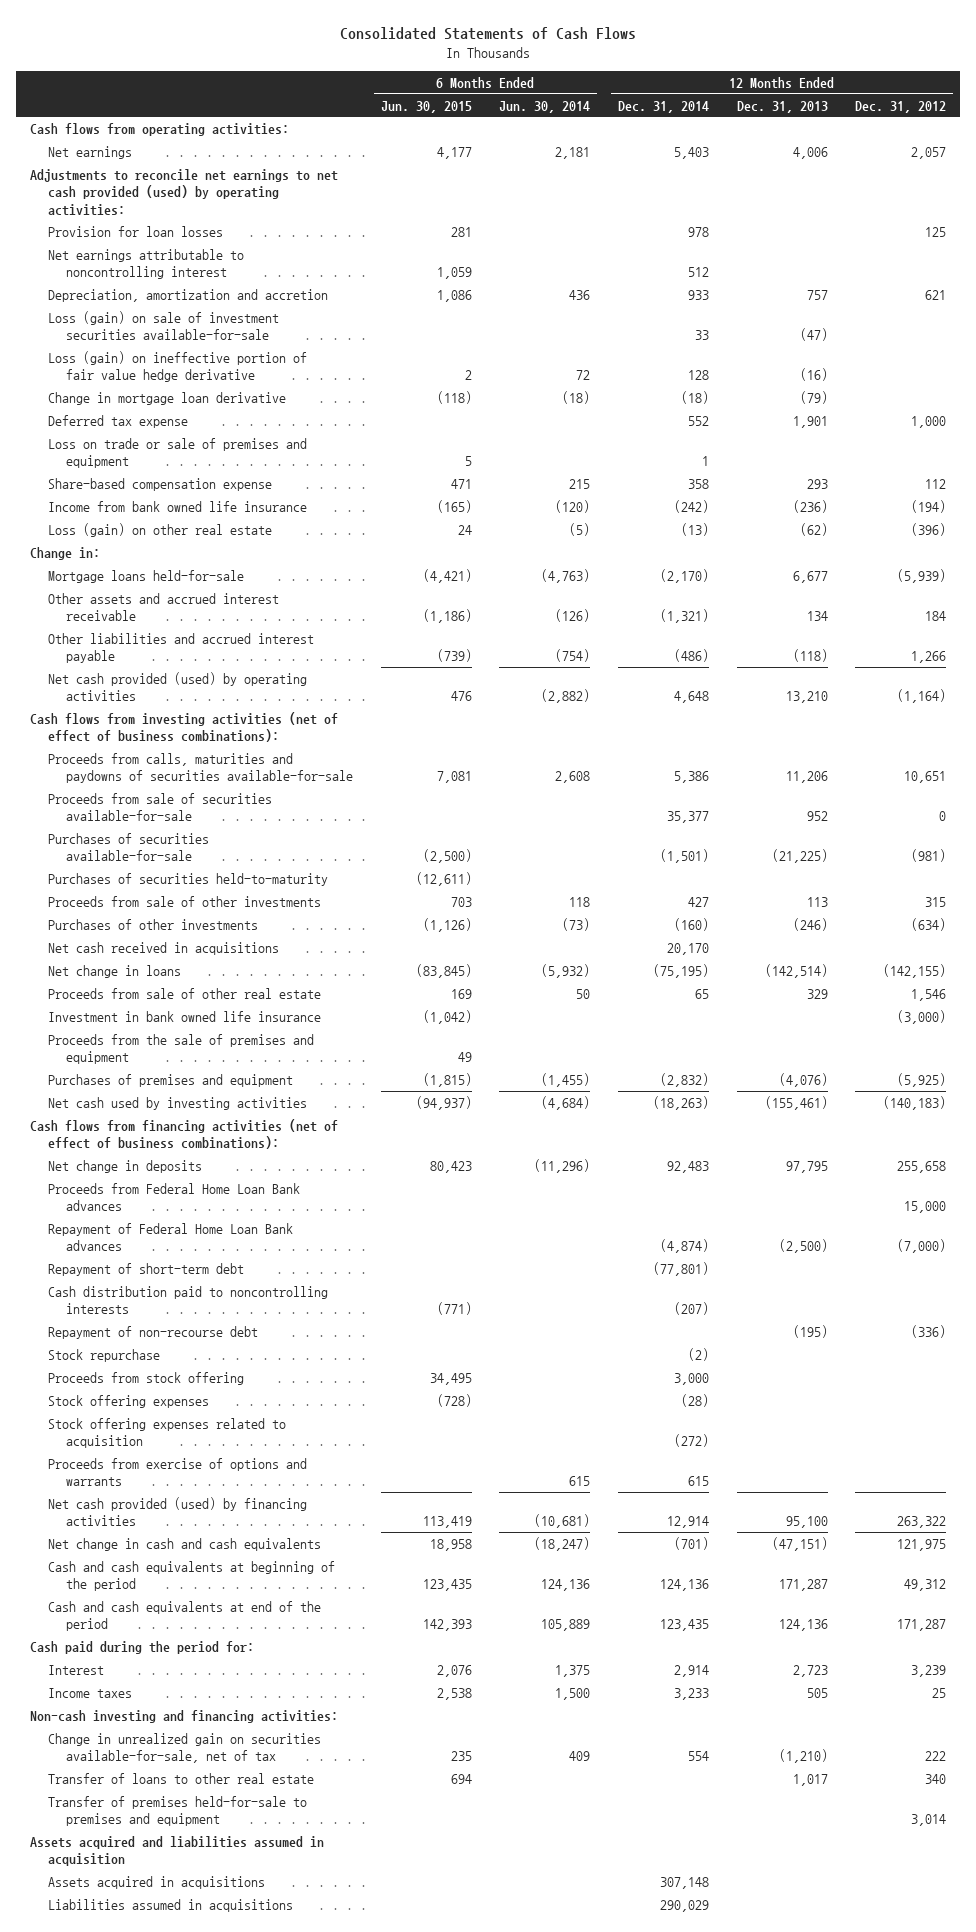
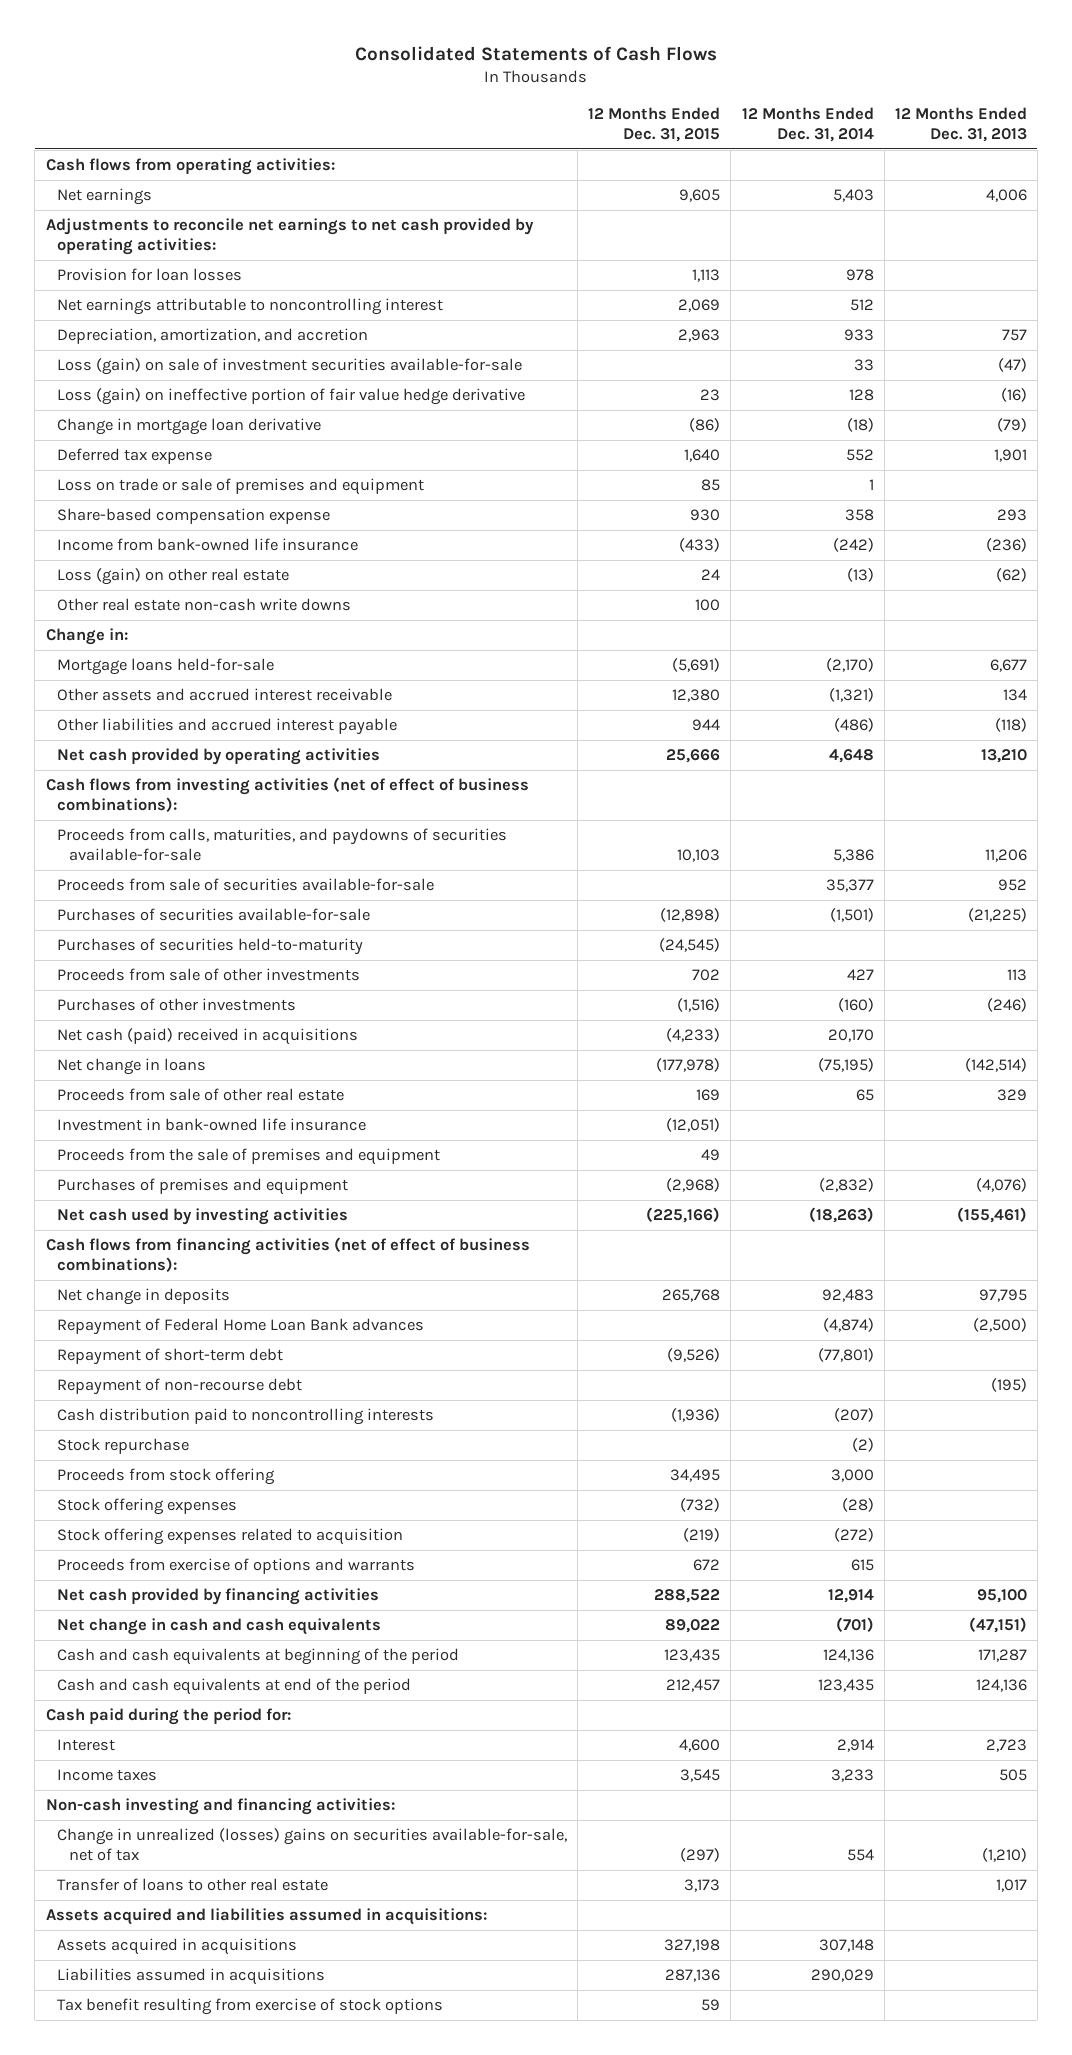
- | 6 Months Ended Jun. 30, 2015 | 6 Months Ended Jun. 30, 2014 | 12 Months Ended Dec. 31, 2014 | 12 Months Ended Dec. 31, 2013 | 12 Months Ended Dec. 31, 2012
+ | 12 Months Ended Dec. 31, 2015 | 12 Months Ended Dec. 31, 2014 | 12 Months Ended Dec. 31, 2013
- Adjustments to reconcile net earnings to net cash provided (used) by operating activities:
+ Adjustments to reconcile net earnings to net cash provided by operating activities:
- Depreciation, amortization and accretion | 1,086 | 436 | 933 | 757 | 621
+ Depreciation, amortization, and accretion | 2,963 | 933 | 757
- Income from bank owned life insurance | (165) | (120) | (242) | (236) | (194)
+ Income from bank-owned life insurance | (433) | (242) | (236)
+ Other real estate non-cash write downs | 100 | |
- Net cash provided (used) by operating activities | 476 | (2,882) | 4,648 | 13,210 | (1,164)
+ Net cash provided by operating activities | 25,666 | 4,648 | 13,210
- Proceeds from calls, maturities and paydowns of securities available-for-sale | 7,081 | 2,608 | 5,386 | 11,206 | 10,651
+ Proceeds from calls, maturities, and paydowns of securities available-for-sale | 10,103 | 5,386 | 11,206
- Net cash received in acquisitions | | | 20,170 | |
+ Net cash (paid) received in acquisitions | (4,233) | 20,170 |
- Investment in bank owned life insurance | (1,042) | | | | (3,000)
+ Investment in bank-owned life insurance | (12,051) | |
- Proceeds from Federal Home Loan Bank advances | | | | | 15,000
moved down: Cash distribution paid to noncontrolling interests | (1,936) | (207) |
- Net cash provided (used) by financing activities | 113,419 | (10,681) | 12,914 | 95,100 | 263,322
+ Net cash provided by financing activities | 288,522 | 12,914 | 95,100
- Change in unrealized gain on securities available-for-sale, net of tax | 235 | 409 | 554 | (1,210) | 222
+ Change in unrealized (losses) gains on securities available-for-sale, net of tax | (297) | 554 | (1,210)
- Transfer of premises held-for-sale to premises and equipment | | | | | 3,014
- Assets acquired and liabilities assumed in acquisition
+ Assets acquired and liabilities assumed in acquisitions:
+ Tax benefit resulting from exercise of stock options | 59 | |

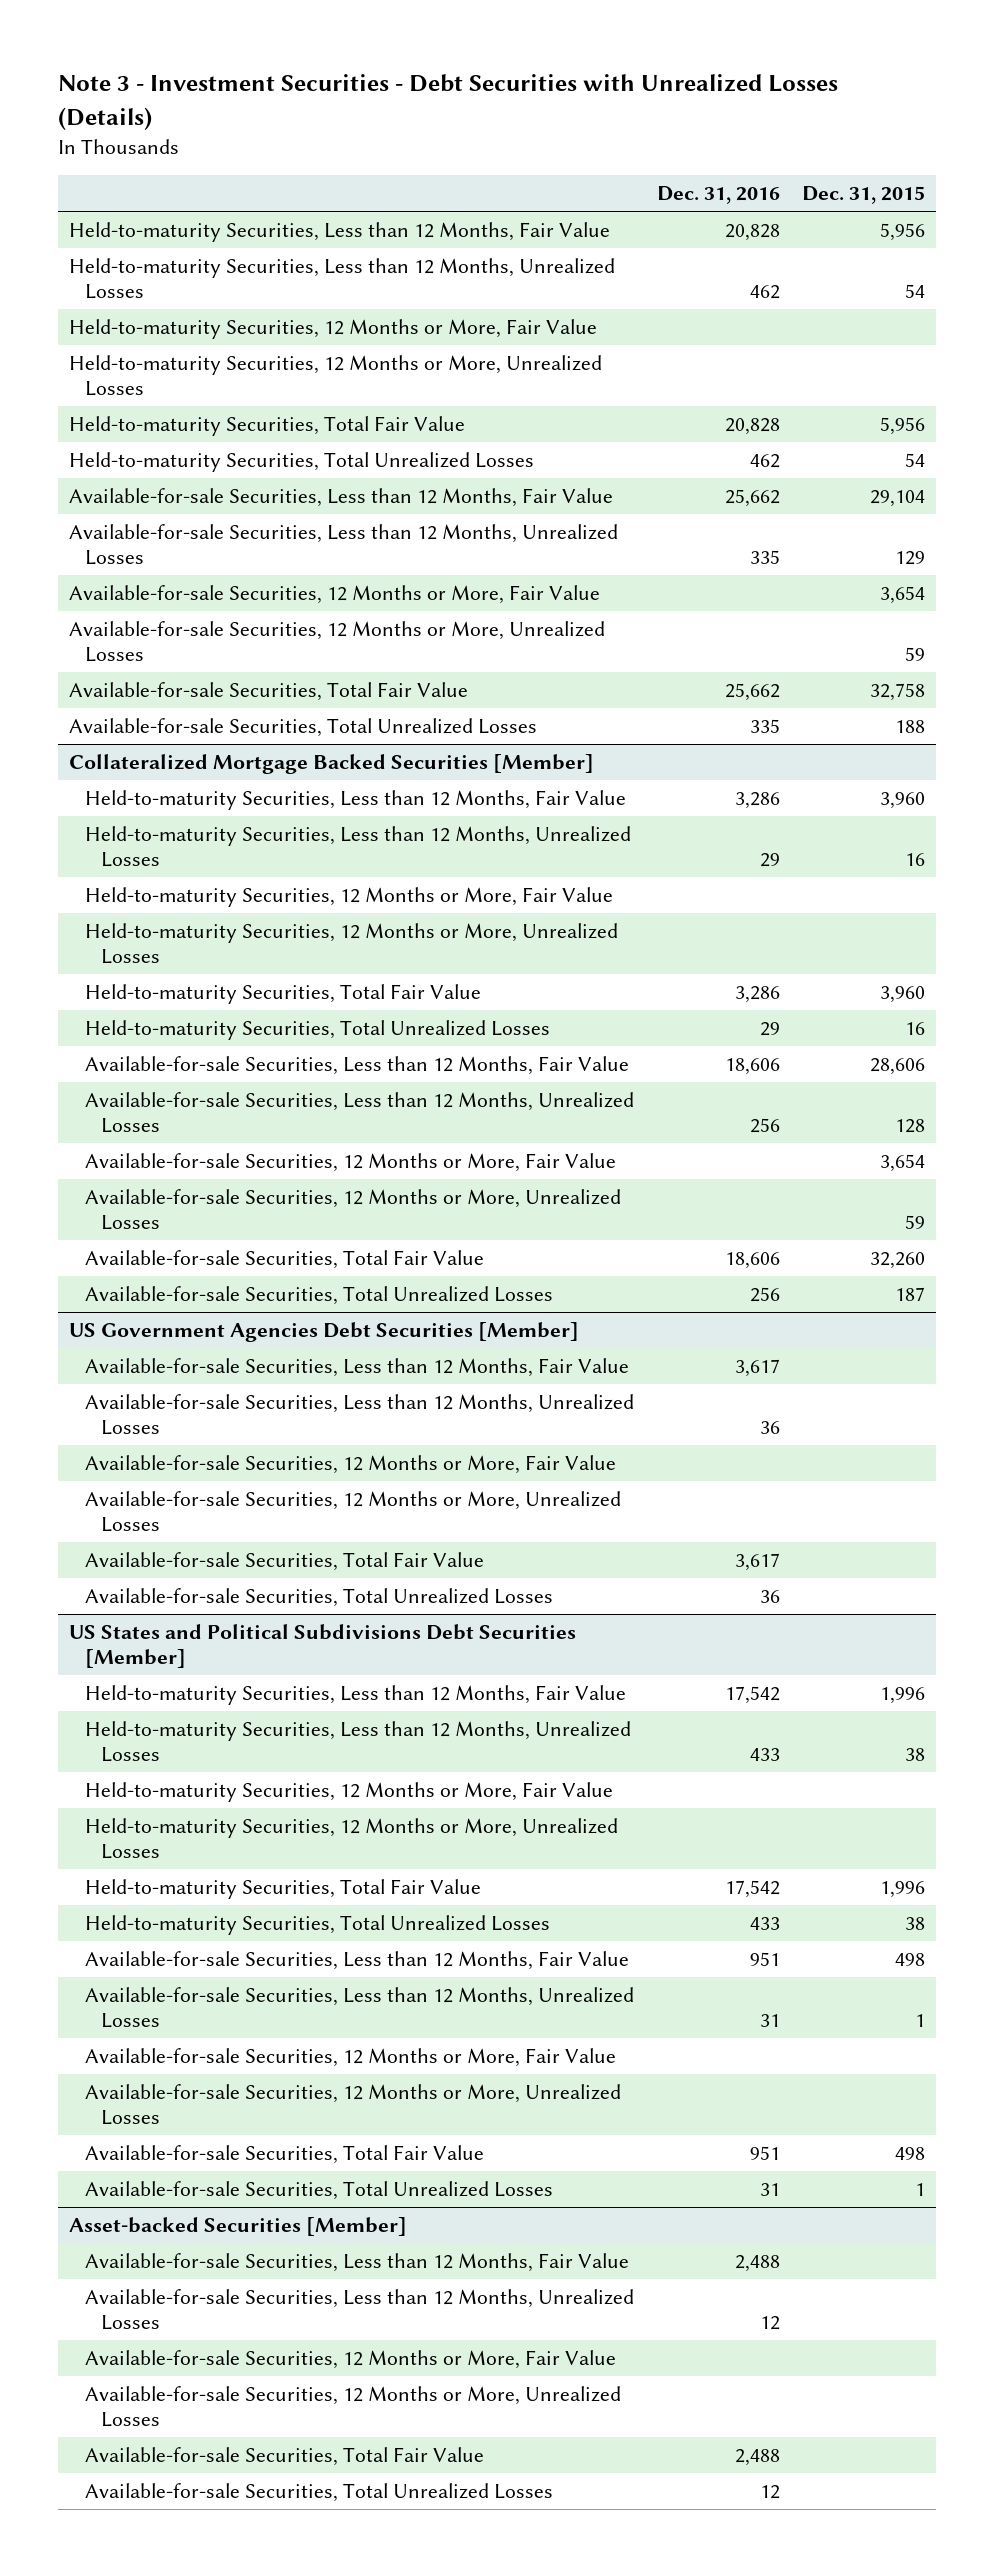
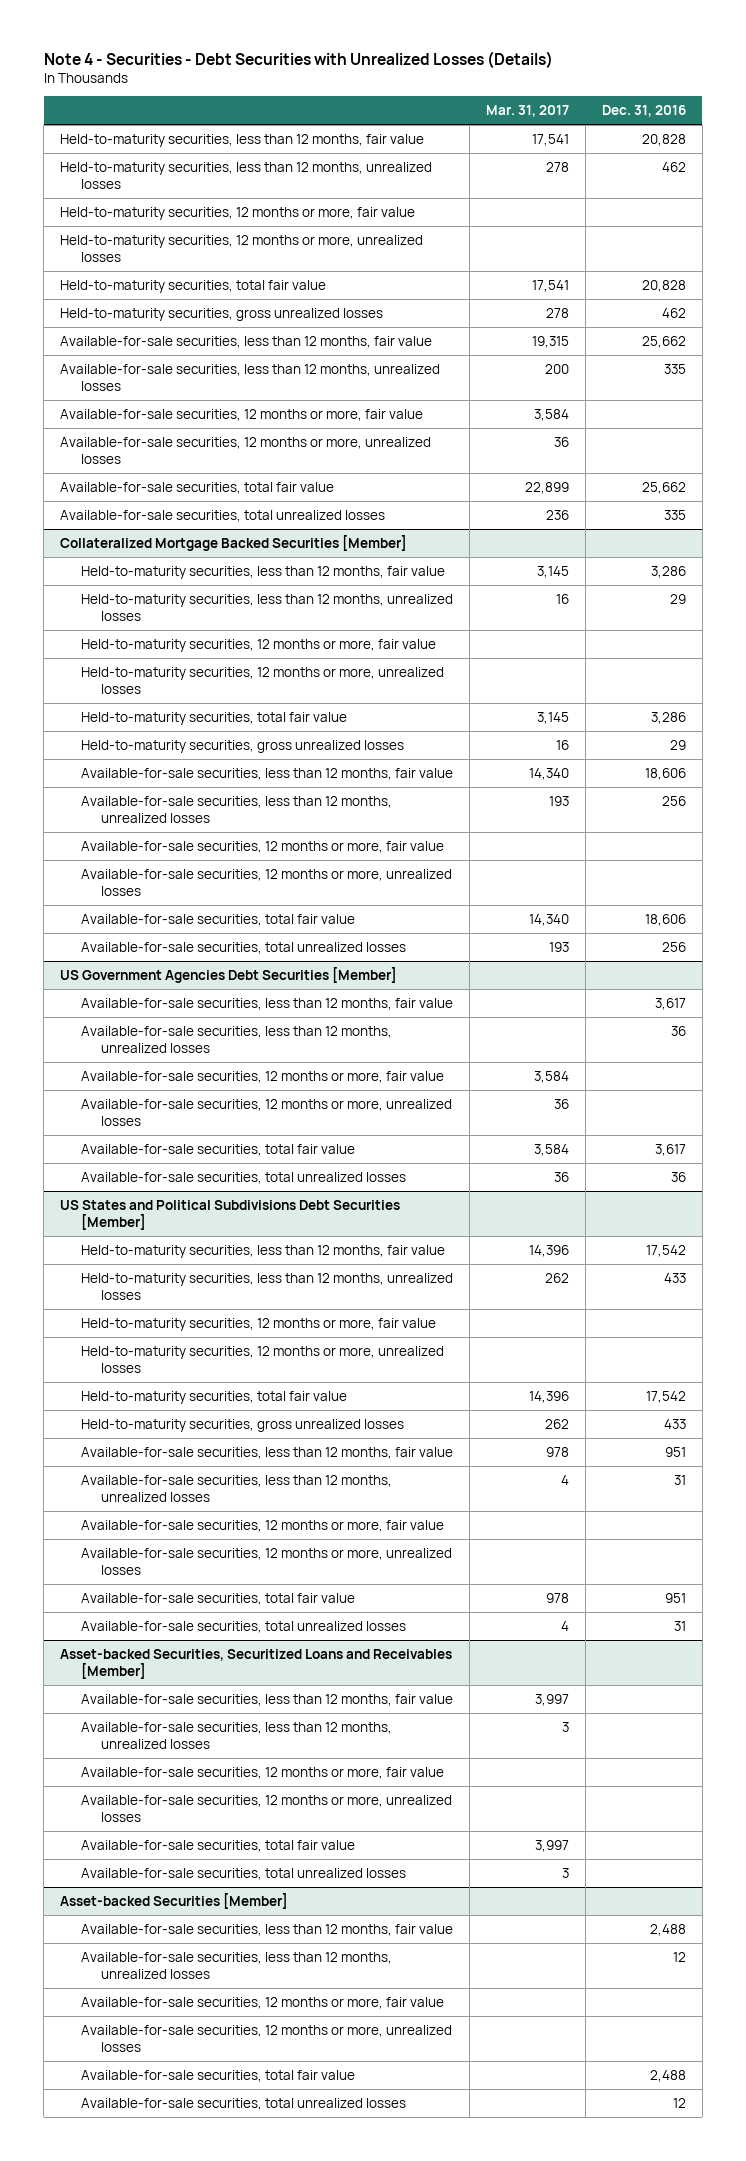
- Note 3 - Investment Securities - Debt Securities with Unrealized Losses (Details)
+ Note 4 - Securities - Debt Securities with Unrealized Losses (Details)
- | Dec. 31, 2016 | Dec. 31, 2015
+ | Mar. 31, 2017 | Dec. 31, 2016
- Held-to-maturity Securities, Less than 12 Months, Fair Value | 20,828 | 5,956
- Held-to-maturity Securities, Less than 12 Months, Unrealized Losses | 462 | 54
- Held-to-maturity Securities, 12 Months or More, Fair Value
- Held-to-maturity Securities, 12 Months or More, Unrealized Losses
- Held-to-maturity Securities, Total Fair Value | 20,828 | 5,956
- Held-to-maturity Securities, Total Unrealized Losses | 462 | 54
- Available-for-sale Securities, Less than 12 Months, Fair Value | 25,662 | 29,104
- Available-for-sale Securities, Less than 12 Months, Unrealized Losses | 335 | 129
- Available-for-sale Securities, 12 Months or More, Fair Value | | 3,654
- Available-for-sale Securities, 12 Months or More, Unrealized Losses | | 59
- Available-for-sale Securities, Total Fair Value | 25,662 | 32,758
- Available-for-sale Securities, Total Unrealized Losses | 335 | 188
+ Held-to-maturity securities, less than 12 months, fair value | 17,541 | 20,828
+ Held-to-maturity securities, less than 12 months, unrealized losses | 278 | 462
+ Held-to-maturity securities, 12 months or more, fair value
+ Held-to-maturity securities, 12 months or more, unrealized losses
+ Held-to-maturity securities, total fair value | 17,541 | 20,828
+ Held-to-maturity securities, gross unrealized losses | 278 | 462
+ Available-for-sale securities, less than 12 months, fair value | 19,315 | 25,662
+ Available-for-sale securities, less than 12 months, unrealized losses | 200 | 335
+ Available-for-sale securities, 12 months or more, fair value | 3,584 |
+ Available-for-sale securities, 12 months or more, unrealized losses | 36 |
+ Available-for-sale securities, total fair value | 22,899 | 25,662
+ Available-for-sale securities, total unrealized losses | 236 | 335
@ Collateralized Mortgage Backed Securities [Member]
- Held-to-maturity Securities, Less than 12 Months, Fair Value | 3,286 | 3,960
- Held-to-maturity Securities, Less than 12 Months, Unrealized Losses | 29 | 16
- Held-to-maturity Securities, 12 Months or More, Fair Value
- Held-to-maturity Securities, 12 Months or More, Unrealized Losses
- Held-to-maturity Securities, Total Fair Value | 3,286 | 3,960
- Held-to-maturity Securities, Total Unrealized Losses | 29 | 16
- Available-for-sale Securities, Less than 12 Months, Fair Value | 18,606 | 28,606
- Available-for-sale Securities, Less than 12 Months, Unrealized Losses | 256 | 128
- Available-for-sale Securities, 12 Months or More, Fair Value | | 3,654
- Available-for-sale Securities, 12 Months or More, Unrealized Losses | | 59
- Available-for-sale Securities, Total Fair Value | 18,606 | 32,260
- Available-for-sale Securities, Total Unrealized Losses | 256 | 187
+ Held-to-maturity securities, less than 12 months, fair value | 3,145 | 3,286
+ Held-to-maturity securities, less than 12 months, unrealized losses | 16 | 29
+ Held-to-maturity securities, 12 months or more, fair value
+ Held-to-maturity securities, 12 months or more, unrealized losses
+ Held-to-maturity securities, total fair value | 3,145 | 3,286
+ Held-to-maturity securities, gross unrealized losses | 16 | 29
+ Available-for-sale securities, less than 12 months, fair value | 14,340 | 18,606
+ Available-for-sale securities, less than 12 months, unrealized losses | 193 | 256
+ Available-for-sale securities, 12 months or more, fair value
+ Available-for-sale securities, 12 months or more, unrealized losses
+ Available-for-sale securities, total fair value | 14,340 | 18,606
+ Available-for-sale securities, total unrealized losses | 193 | 256
@ US Government Agencies Debt Securities [Member]
- Available-for-sale Securities, Less than 12 Months, Fair Value | 3,617 |
- Available-for-sale Securities, Less than 12 Months, Unrealized Losses | 36 |
- Available-for-sale Securities, 12 Months or More, Fair Value
- Available-for-sale Securities, 12 Months or More, Unrealized Losses
- Available-for-sale Securities, Total Fair Value | 3,617 |
- Available-for-sale Securities, Total Unrealized Losses | 36 |
+ Available-for-sale securities, less than 12 months, fair value | | 3,617
+ Available-for-sale securities, less than 12 months, unrealized losses | | 36
+ Available-for-sale securities, 12 months or more, fair value | 3,584 |
+ Available-for-sale securities, 12 months or more, unrealized losses | 36 |
+ Available-for-sale securities, total fair value | 3,584 | 3,617
+ Available-for-sale securities, total unrealized losses | 36 | 36
@ US States and Political Subdivisions Debt Securities [Member]
- Held-to-maturity Securities, Less than 12 Months, Fair Value | 17,542 | 1,996
- Held-to-maturity Securities, Less than 12 Months, Unrealized Losses | 433 | 38
- Held-to-maturity Securities, 12 Months or More, Fair Value
- Held-to-maturity Securities, 12 Months or More, Unrealized Losses
- Held-to-maturity Securities, Total Fair Value | 17,542 | 1,996
- Held-to-maturity Securities, Total Unrealized Losses | 433 | 38
- Available-for-sale Securities, Less than 12 Months, Fair Value | 951 | 498
- Available-for-sale Securities, Less than 12 Months, Unrealized Losses | 31 | 1
- Available-for-sale Securities, 12 Months or More, Fair Value
- Available-for-sale Securities, 12 Months or More, Unrealized Losses
- Available-for-sale Securities, Total Fair Value | 951 | 498
- Available-for-sale Securities, Total Unrealized Losses | 31 | 1
+ Held-to-maturity securities, less than 12 months, fair value | 14,396 | 17,542
+ Held-to-maturity securities, less than 12 months, unrealized losses | 262 | 433
+ Held-to-maturity securities, 12 months or more, fair value
+ Held-to-maturity securities, 12 months or more, unrealized losses
+ Held-to-maturity securities, total fair value | 14,396 | 17,542
+ Held-to-maturity securities, gross unrealized losses | 262 | 433
+ Available-for-sale securities, less than 12 months, fair value | 978 | 951
+ Available-for-sale securities, less than 12 months, unrealized losses | 4 | 31
+ Available-for-sale securities, 12 months or more, fair value
+ Available-for-sale securities, 12 months or more, unrealized losses
+ Available-for-sale securities, total fair value | 978 | 951
+ Available-for-sale securities, total unrealized losses | 4 | 31
+ Asset-backed Securities, Securitized Loans and Receivables [Member]
+ Available-for-sale securities, less than 12 months, fair value | 3,997 |
+ Available-for-sale securities, less than 12 months, unrealized losses | 3 |
+ Available-for-sale securities, 12 months or more, fair value
+ Available-for-sale securities, 12 months or more, unrealized losses
+ Available-for-sale securities, total fair value | 3,997 |
+ Available-for-sale securities, total unrealized losses | 3 |
@ Asset-backed Securities [Member]
- Available-for-sale Securities, Less than 12 Months, Fair Value | 2,488 |
- Available-for-sale Securities, Less than 12 Months, Unrealized Losses | 12 |
- Available-for-sale Securities, 12 Months or More, Fair Value
- Available-for-sale Securities, 12 Months or More, Unrealized Losses
- Available-for-sale Securities, Total Fair Value | 2,488 |
- Available-for-sale Securities, Total Unrealized Losses | 12 |
+ Available-for-sale securities, less than 12 months, fair value | | 2,488
+ Available-for-sale securities, less than 12 months, unrealized losses | | 12
+ Available-for-sale securities, 12 months or more, fair value
+ Available-for-sale securities, 12 months or more, unrealized losses
+ Available-for-sale securities, total fair value | | 2,488
+ Available-for-sale securities, total unrealized losses | | 12

